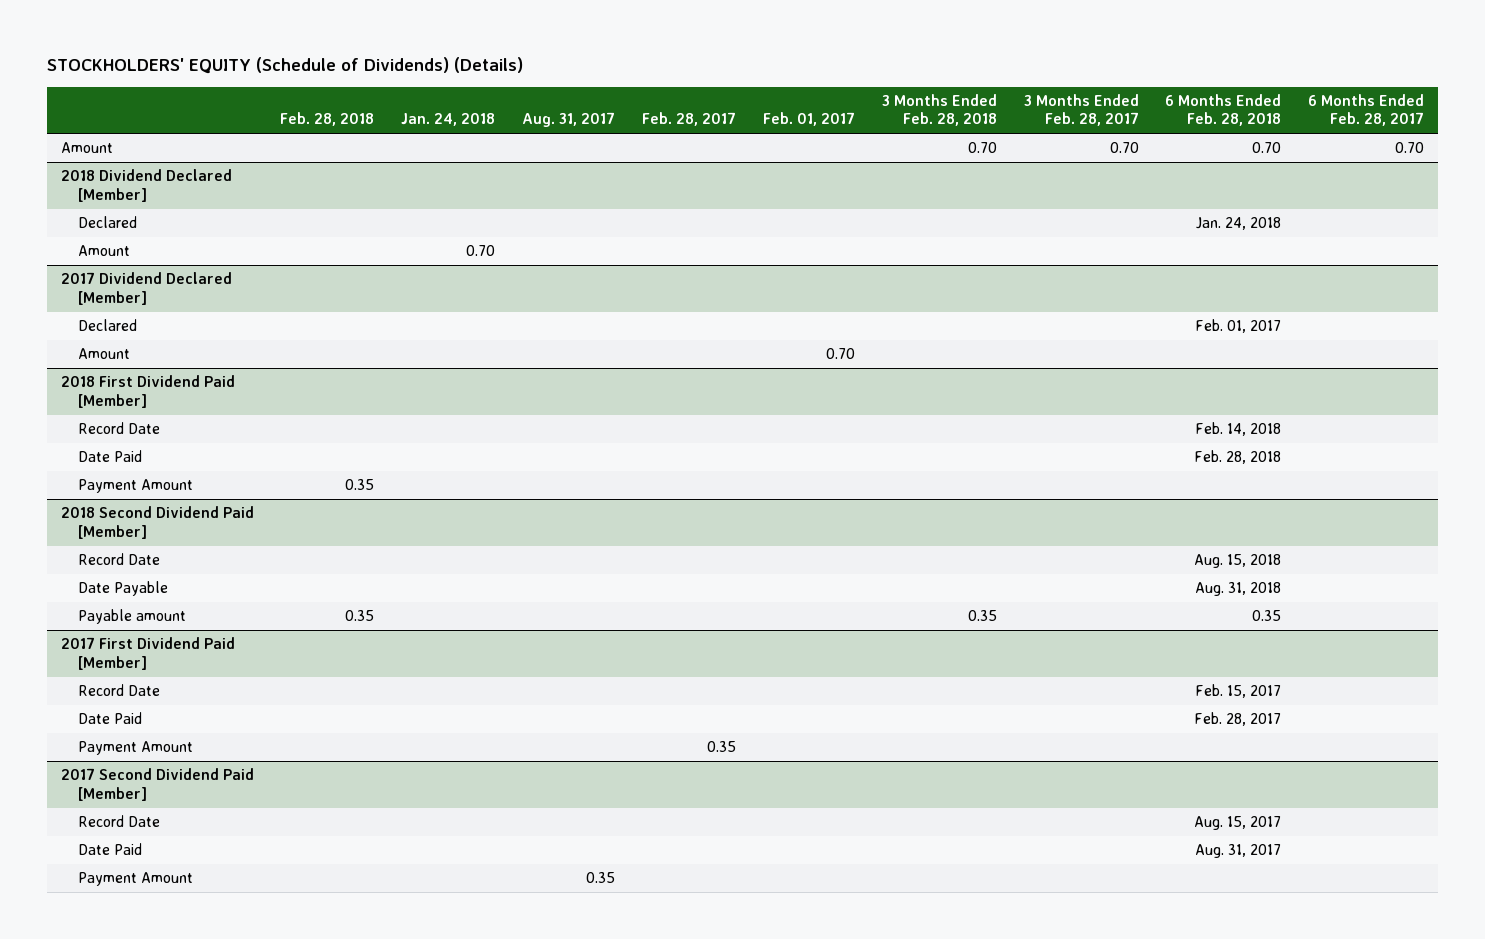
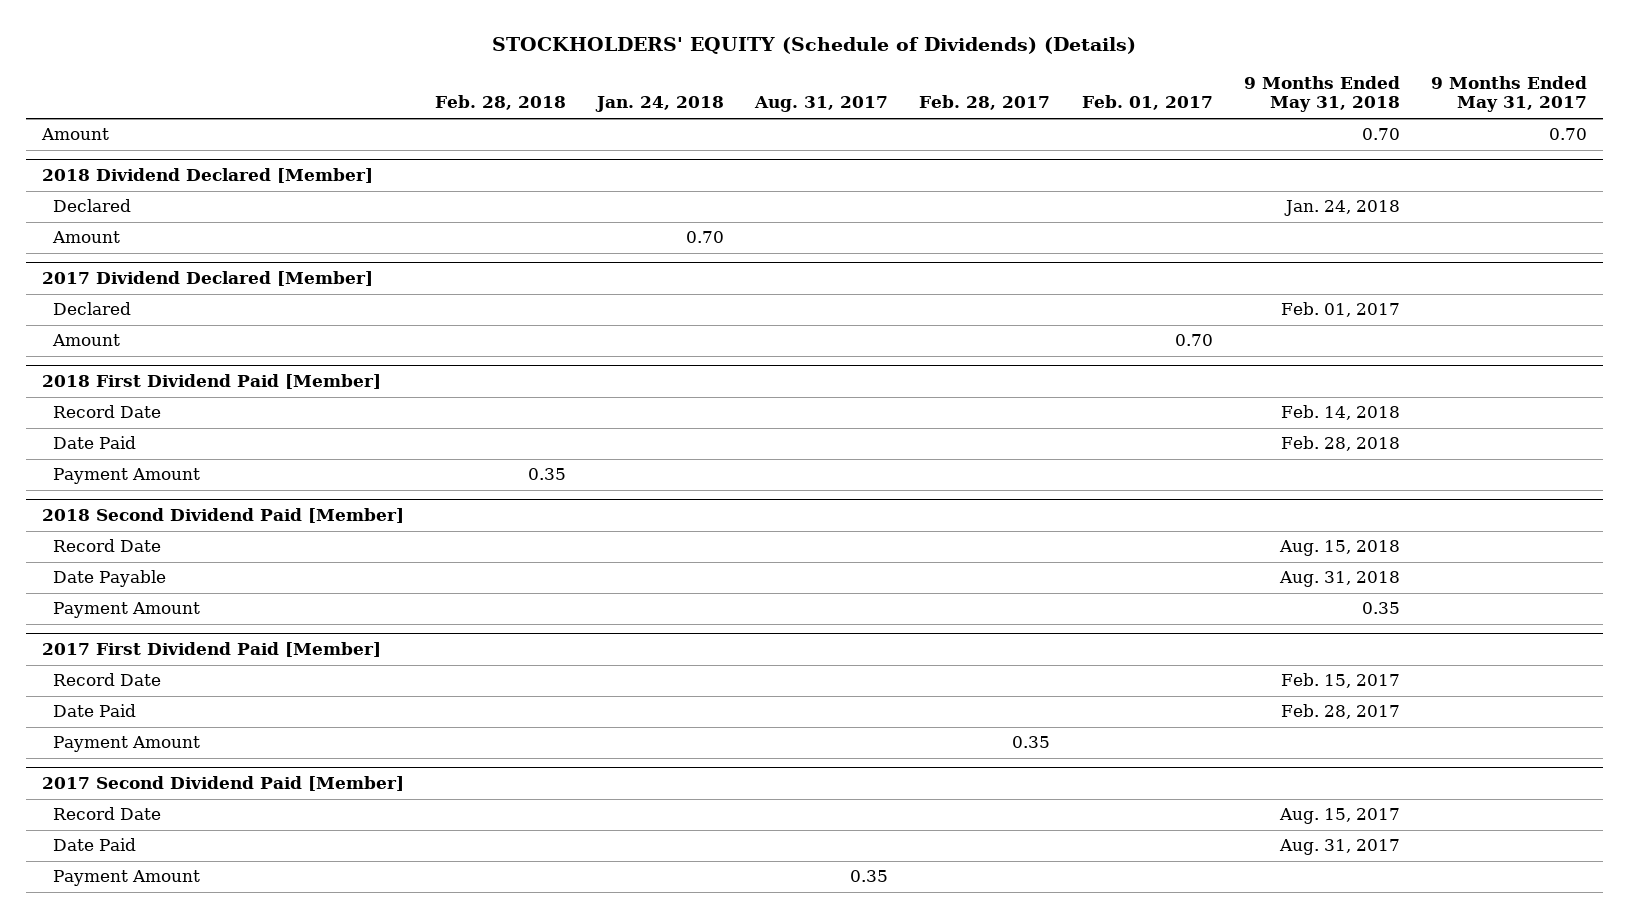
- | Feb. 28, 2018 | Jan. 24, 2018 | Aug. 31, 2017 | Feb. 28, 2017 | Feb. 01, 2017 | 3 Months Ended Feb. 28, 2018 | 3 Months Ended Feb. 28, 2017 | 6 Months Ended Feb. 28, 2018 | 6 Months Ended Feb. 28, 2017
+ | Feb. 28, 2018 | Jan. 24, 2018 | Aug. 31, 2017 | Feb. 28, 2017 | Feb. 01, 2017 | 9 Months Ended May 31, 2018 | 9 Months Ended May 31, 2017
@ 2018 Second Dividend Paid [Member]
- Payable amount | 0.35 | | | | | 0.35 | | 0.35 |
+ Payment Amount | | | | | | 0.35 |

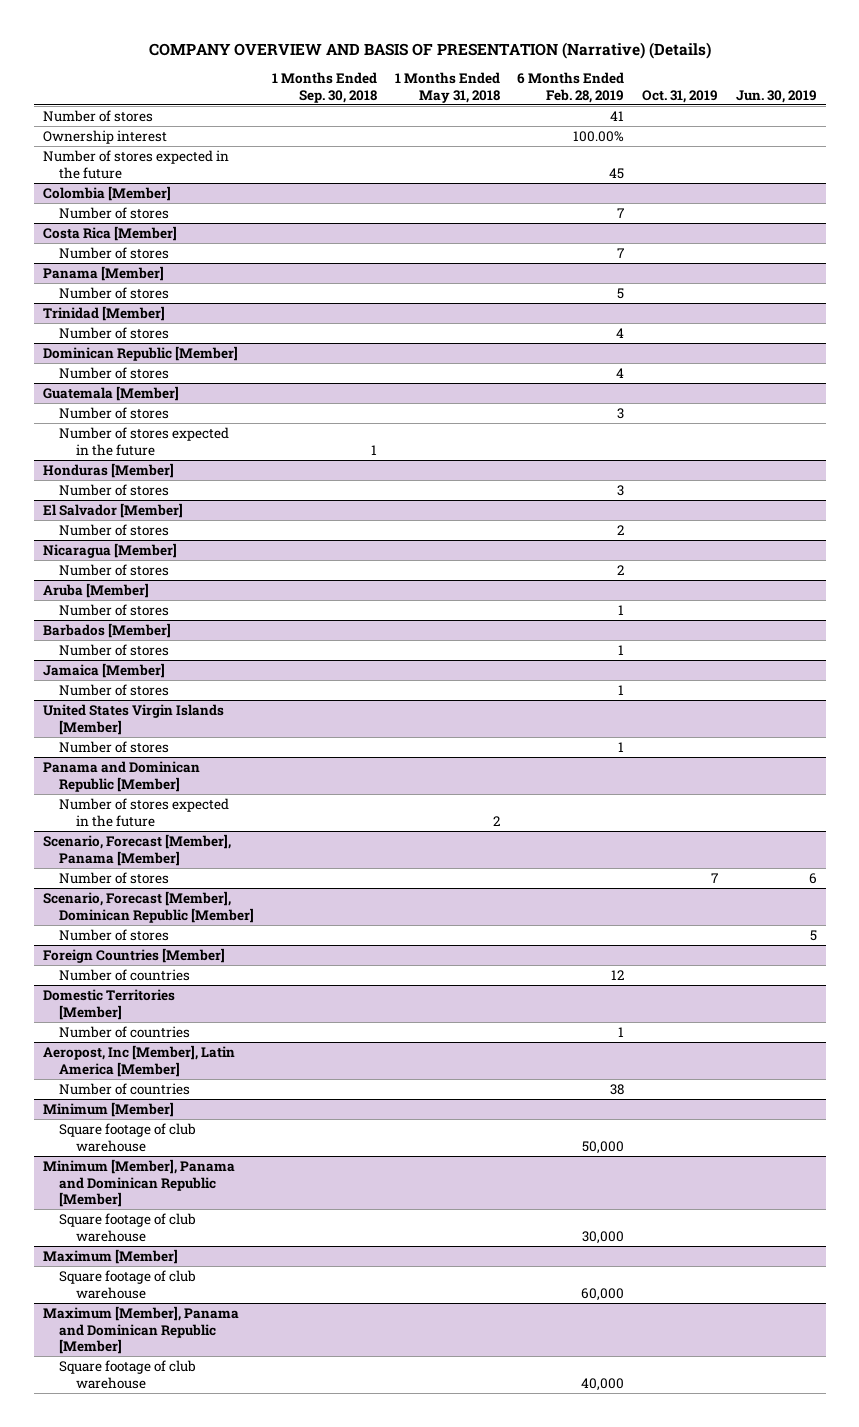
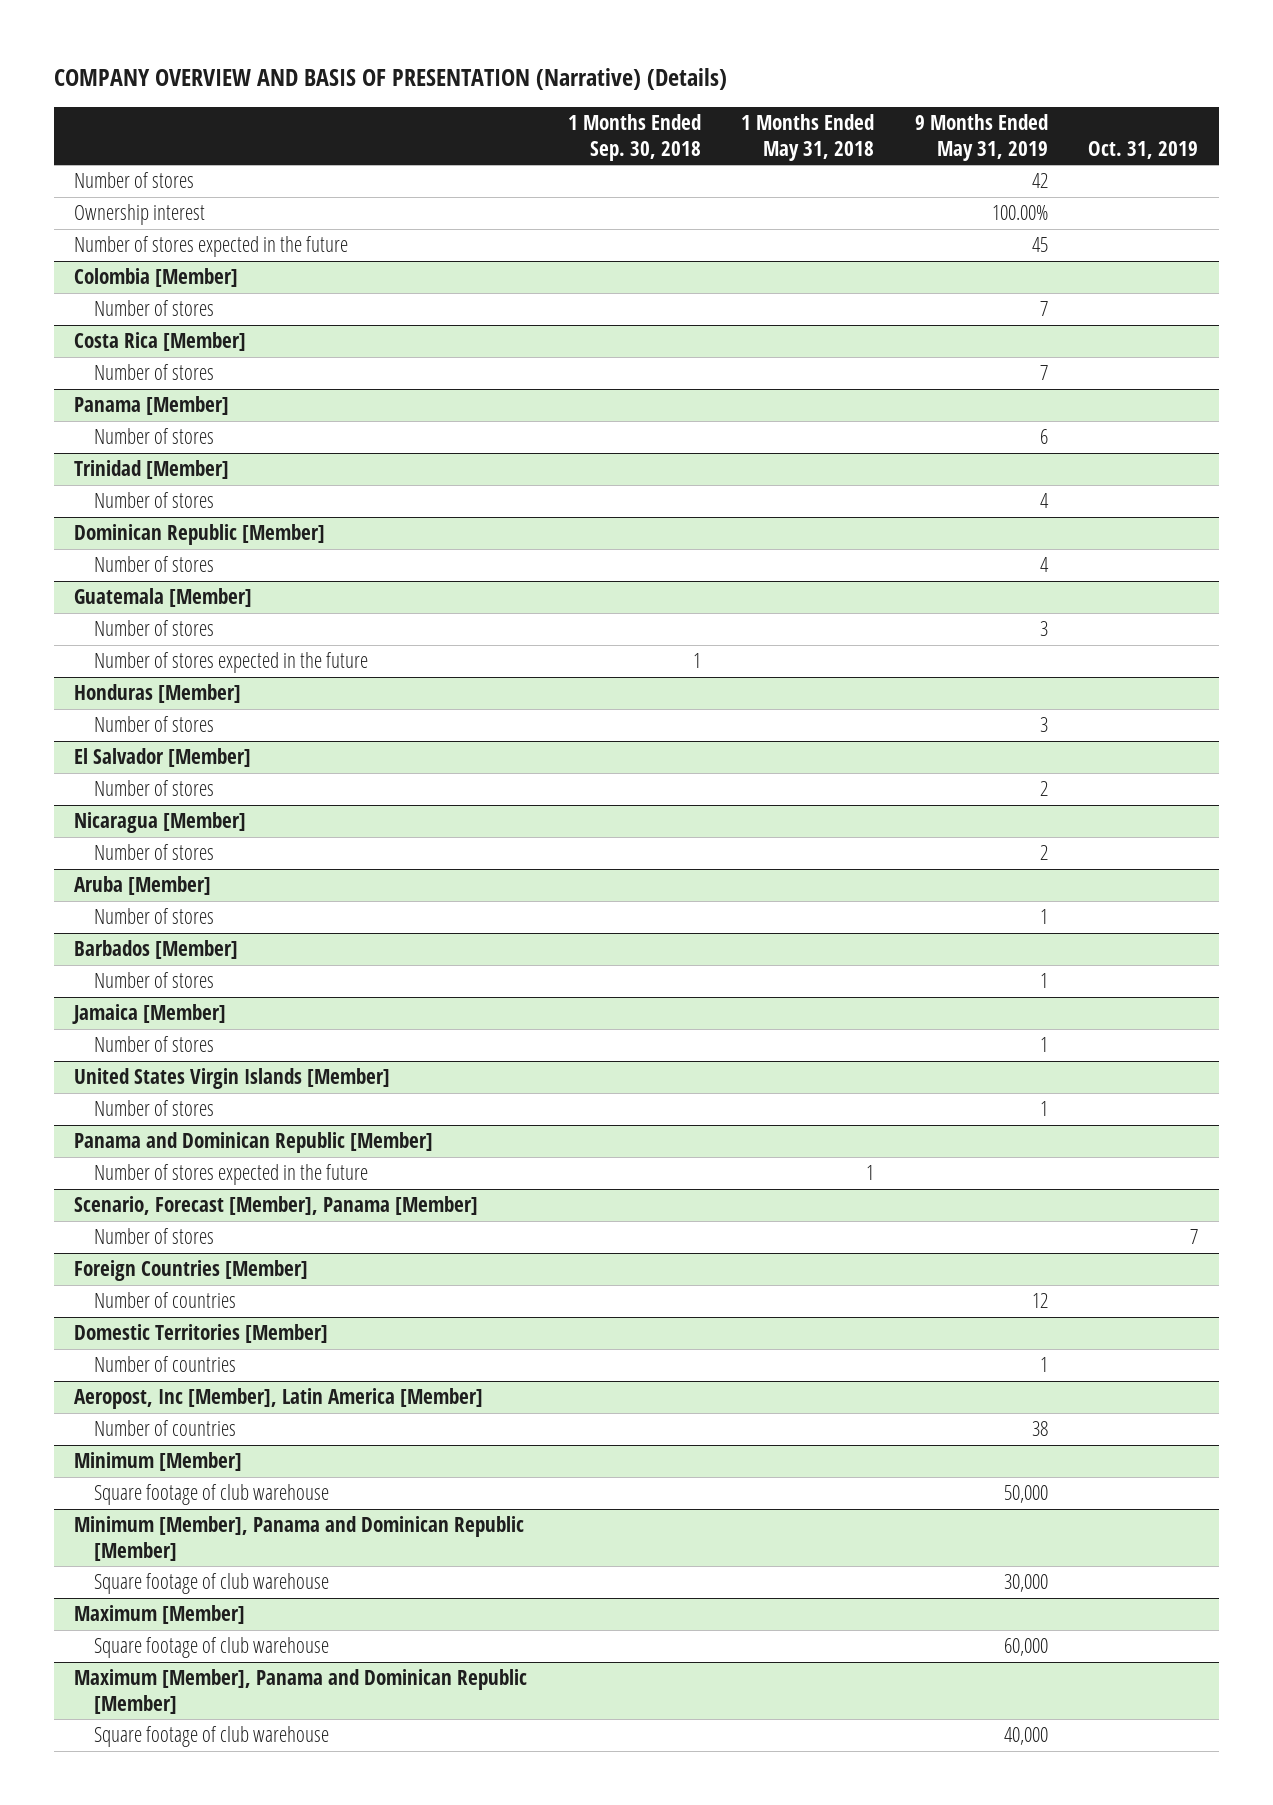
- | 1 Months Ended Sep. 30, 2018 | 1 Months Ended May 31, 2018 | 6 Months Ended Feb. 28, 2019 | Oct. 31, 2019 | Jun. 30, 2019
+ | 1 Months Ended Sep. 30, 2018 | 1 Months Ended May 31, 2018 | 9 Months Ended May 31, 2019 | Oct. 31, 2019
@ Panama and Dominican Republic [Member]
- Number of stores expected in the future | | 2 | | |
+ Number of stores expected in the future | | 1 | |
- Scenario, Forecast [Member], Dominican Republic [Member]
- Number of stores | | | | | 5

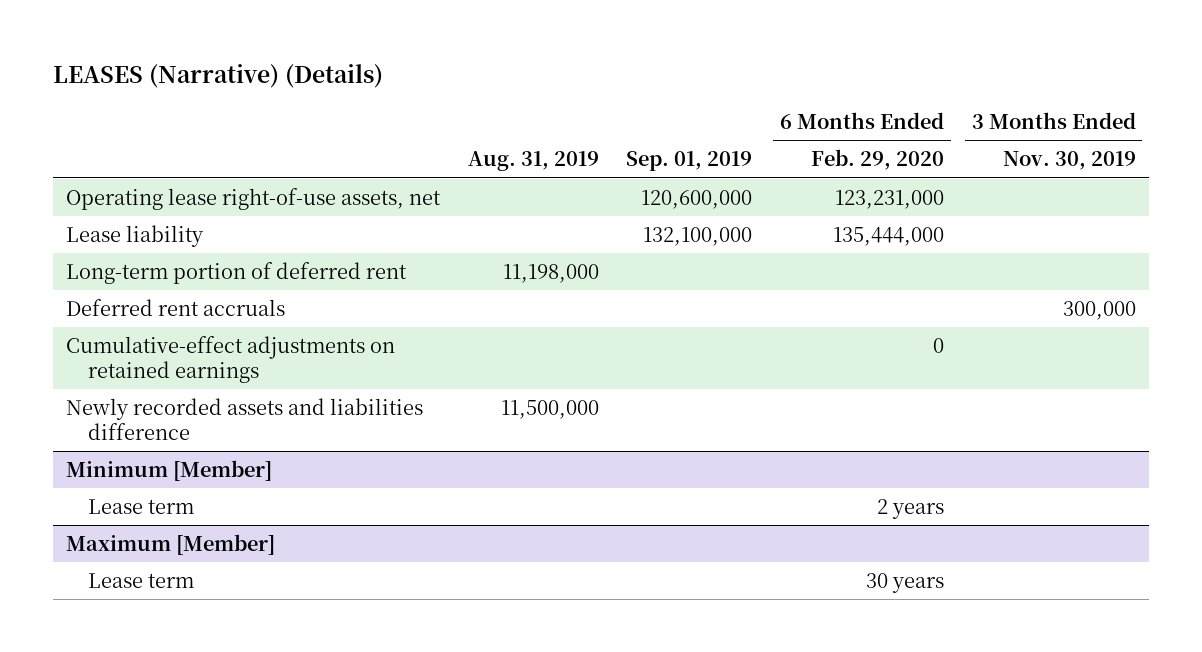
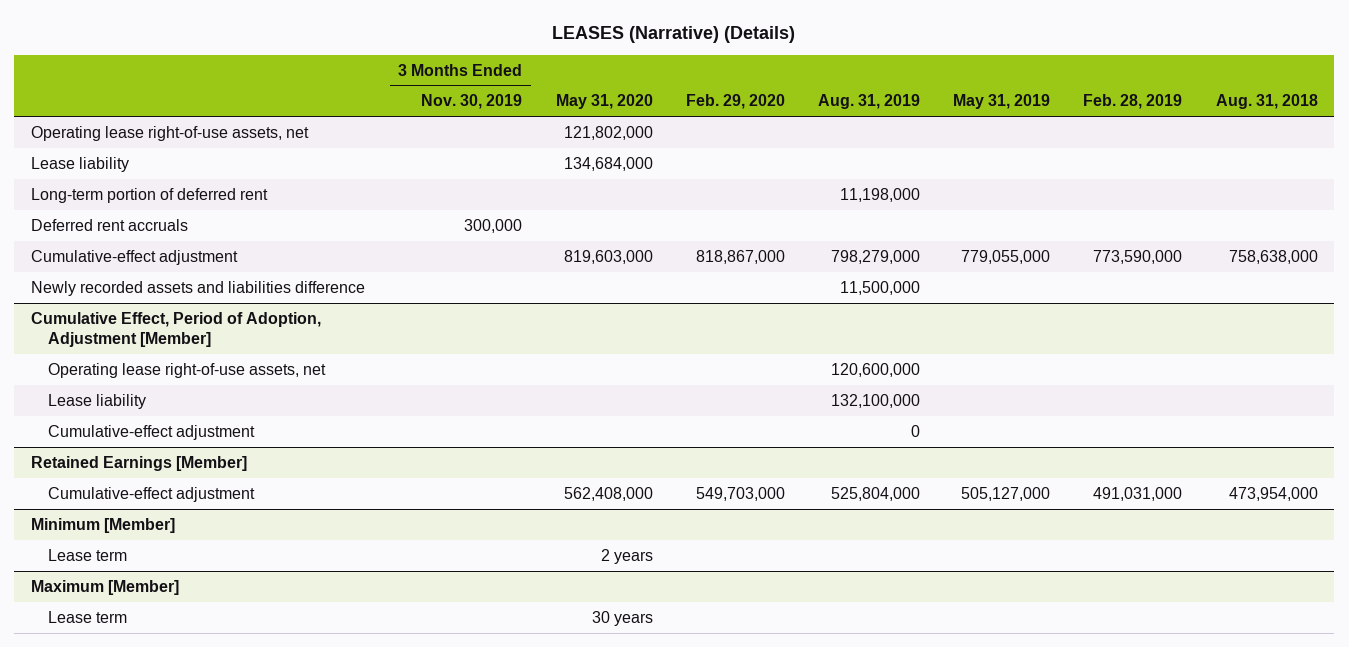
- | Aug. 31, 2019 | Sep. 01, 2019 | 6 Months Ended Feb. 29, 2020 | 3 Months Ended Nov. 30, 2019
+ | 3 Months Ended Nov. 30, 2019 | May 31, 2020 | Feb. 29, 2020 | Aug. 31, 2019 | May 31, 2019 | Feb. 28, 2019 | Aug. 31, 2018
- Cumulative-effect adjustments on retained earnings | | | 0 |
+ Cumulative-effect adjustment | | 819,603,000 | 818,867,000 | 798,279,000 | 779,055,000 | 773,590,000 | 758,638,000
+ Cumulative Effect, Period of Adoption, Adjustment [Member]
+ Operating lease right-of-use assets, net | | | | 120,600,000 | | |
+ Lease liability | | | | 132,100,000 | | |
+ Cumulative-effect adjustment | | | | 0 | | |
+ Retained Earnings [Member]
+ Cumulative-effect adjustment | | 562,408,000 | 549,703,000 | 525,804,000 | 505,127,000 | 491,031,000 | 473,954,000

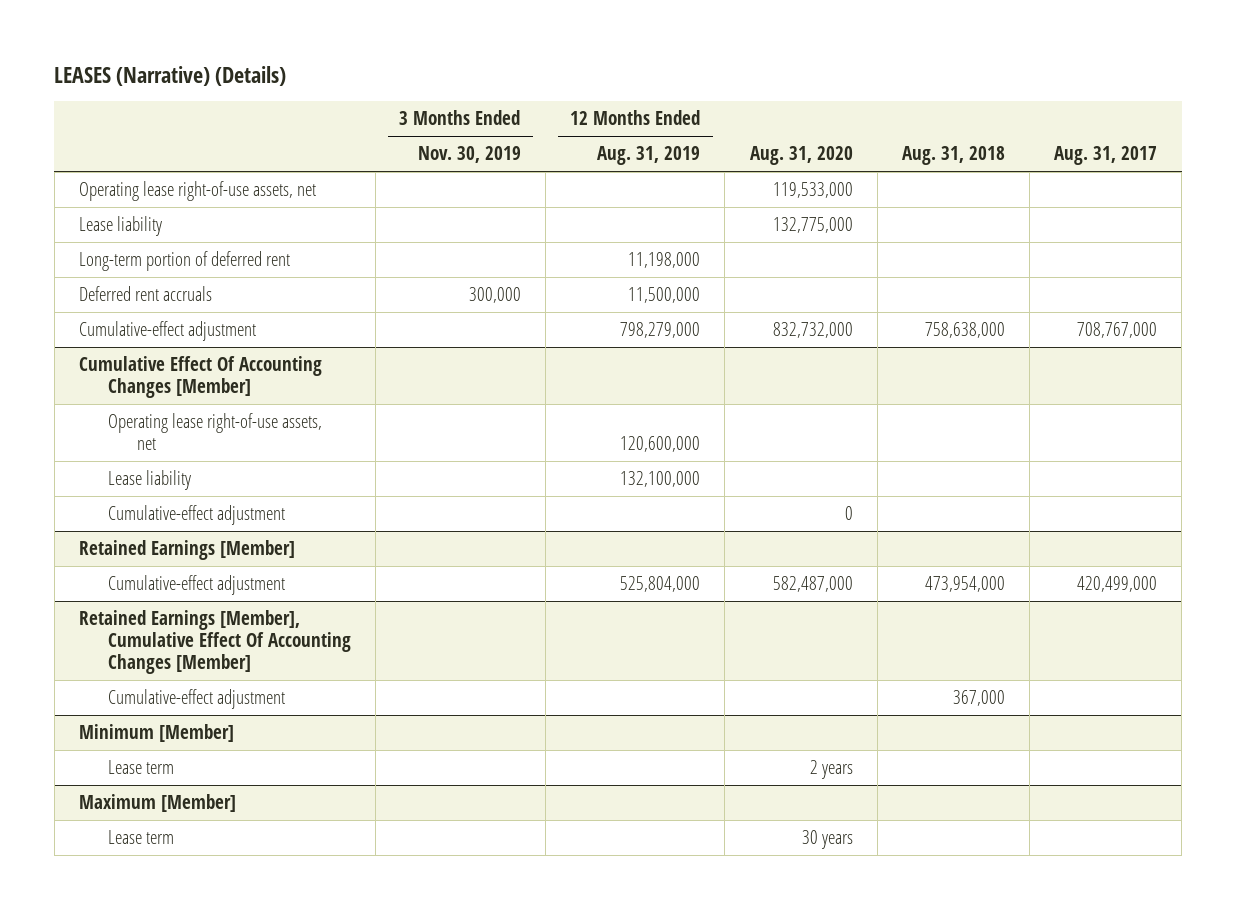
- | 3 Months Ended Nov. 30, 2019 | May 31, 2020 | Feb. 29, 2020 | Aug. 31, 2019 | May 31, 2019 | Feb. 28, 2019 | Aug. 31, 2018
+ | 3 Months Ended Nov. 30, 2019 | 12 Months Ended Aug. 31, 2019 | Aug. 31, 2020 | Aug. 31, 2018 | Aug. 31, 2017
- Newly recorded assets and liabilities difference | | | | 11,500,000 | | |
- Cumulative Effect, Period of Adoption, Adjustment [Member]
+ Cumulative Effect Of Accounting Changes [Member]
+ Retained Earnings [Member], Cumulative Effect Of Accounting Changes [Member]
+ Cumulative-effect adjustment | | | | 367,000 |

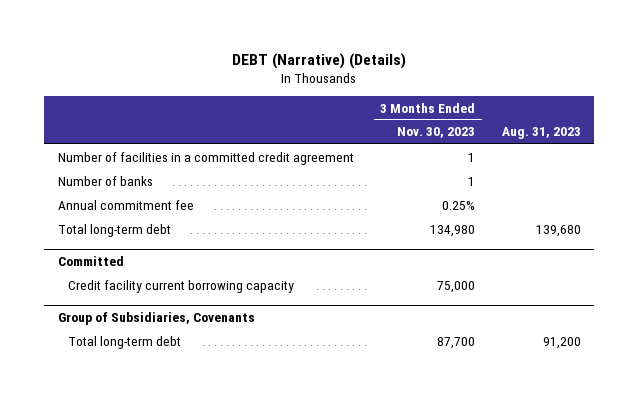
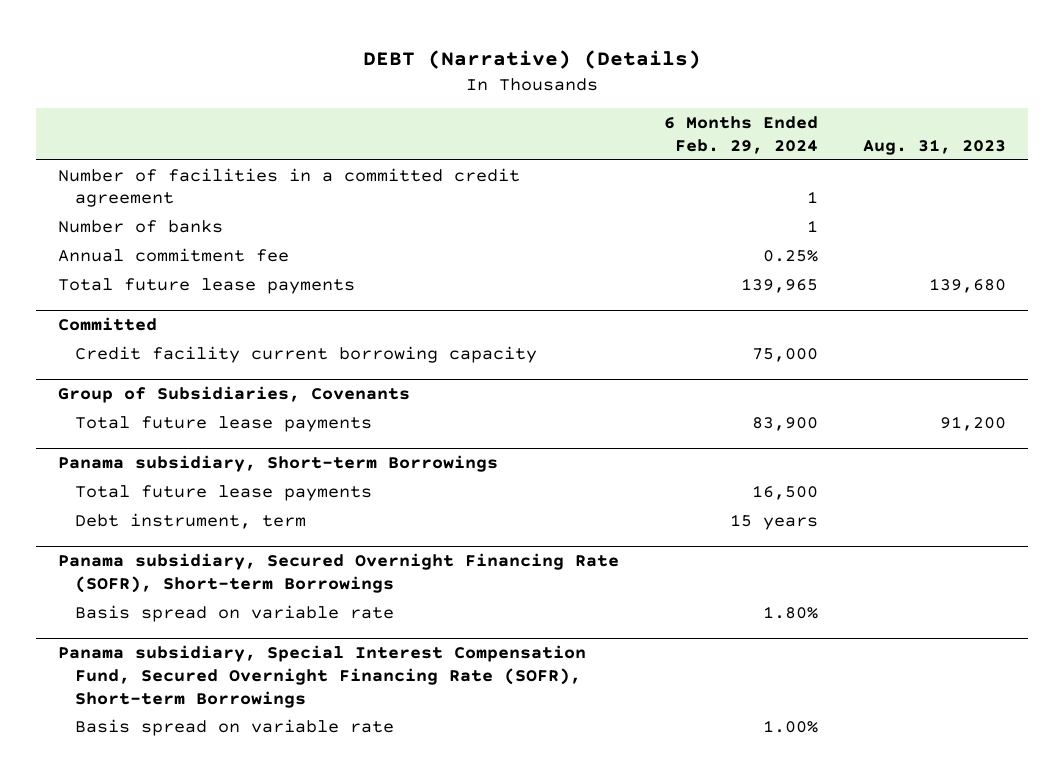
- | 3 Months Ended Nov. 30, 2023 | Aug. 31, 2023
+ | 6 Months Ended Feb. 29, 2024 | Aug. 31, 2023
- Total long-term debt | 134,980 | 139,680
+ Total future lease payments | 139,965 | 139,680
@ Group of Subsidiaries, Covenants
- Total long-term debt | 87,700 | 91,200
+ Total future lease payments | 83,900 | 91,200
+ Panama subsidiary, Short-term Borrowings
+ Total future lease payments | 16,500 |
+ Debt instrument, term | 15 years |
+ Panama subsidiary, Secured Overnight Financing Rate (SOFR), Short-term Borrowings
+ Basis spread on variable rate | 1.80% |
+ Panama subsidiary, Special Interest Compensation Fund, Secured Overnight Financing Rate (SOFR), Short-term Borrowings
+ Basis spread on variable rate | 1.00% |

